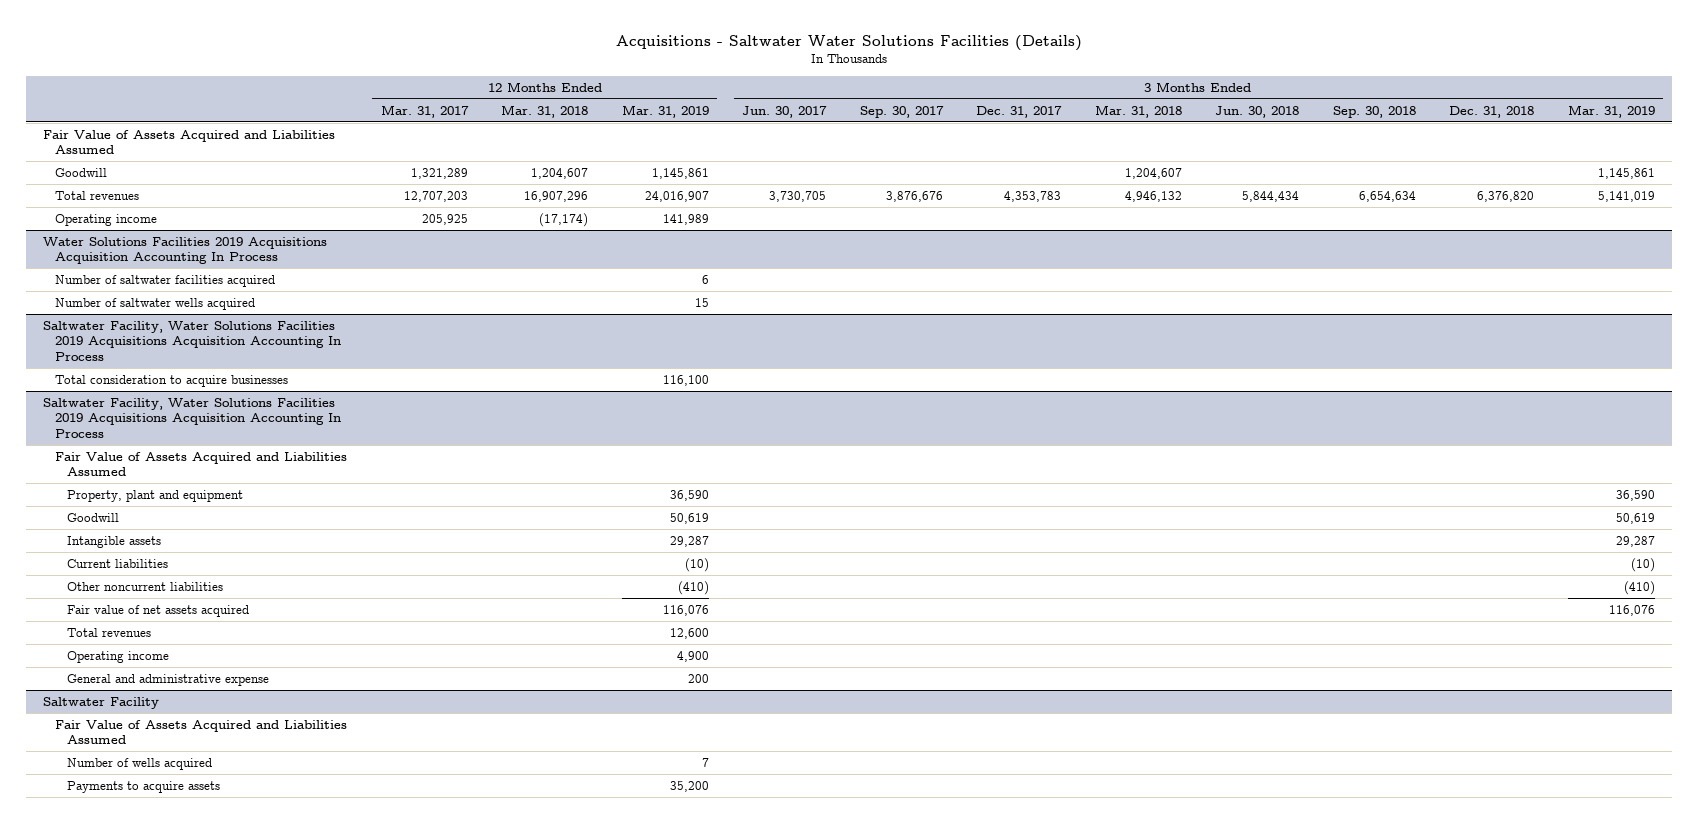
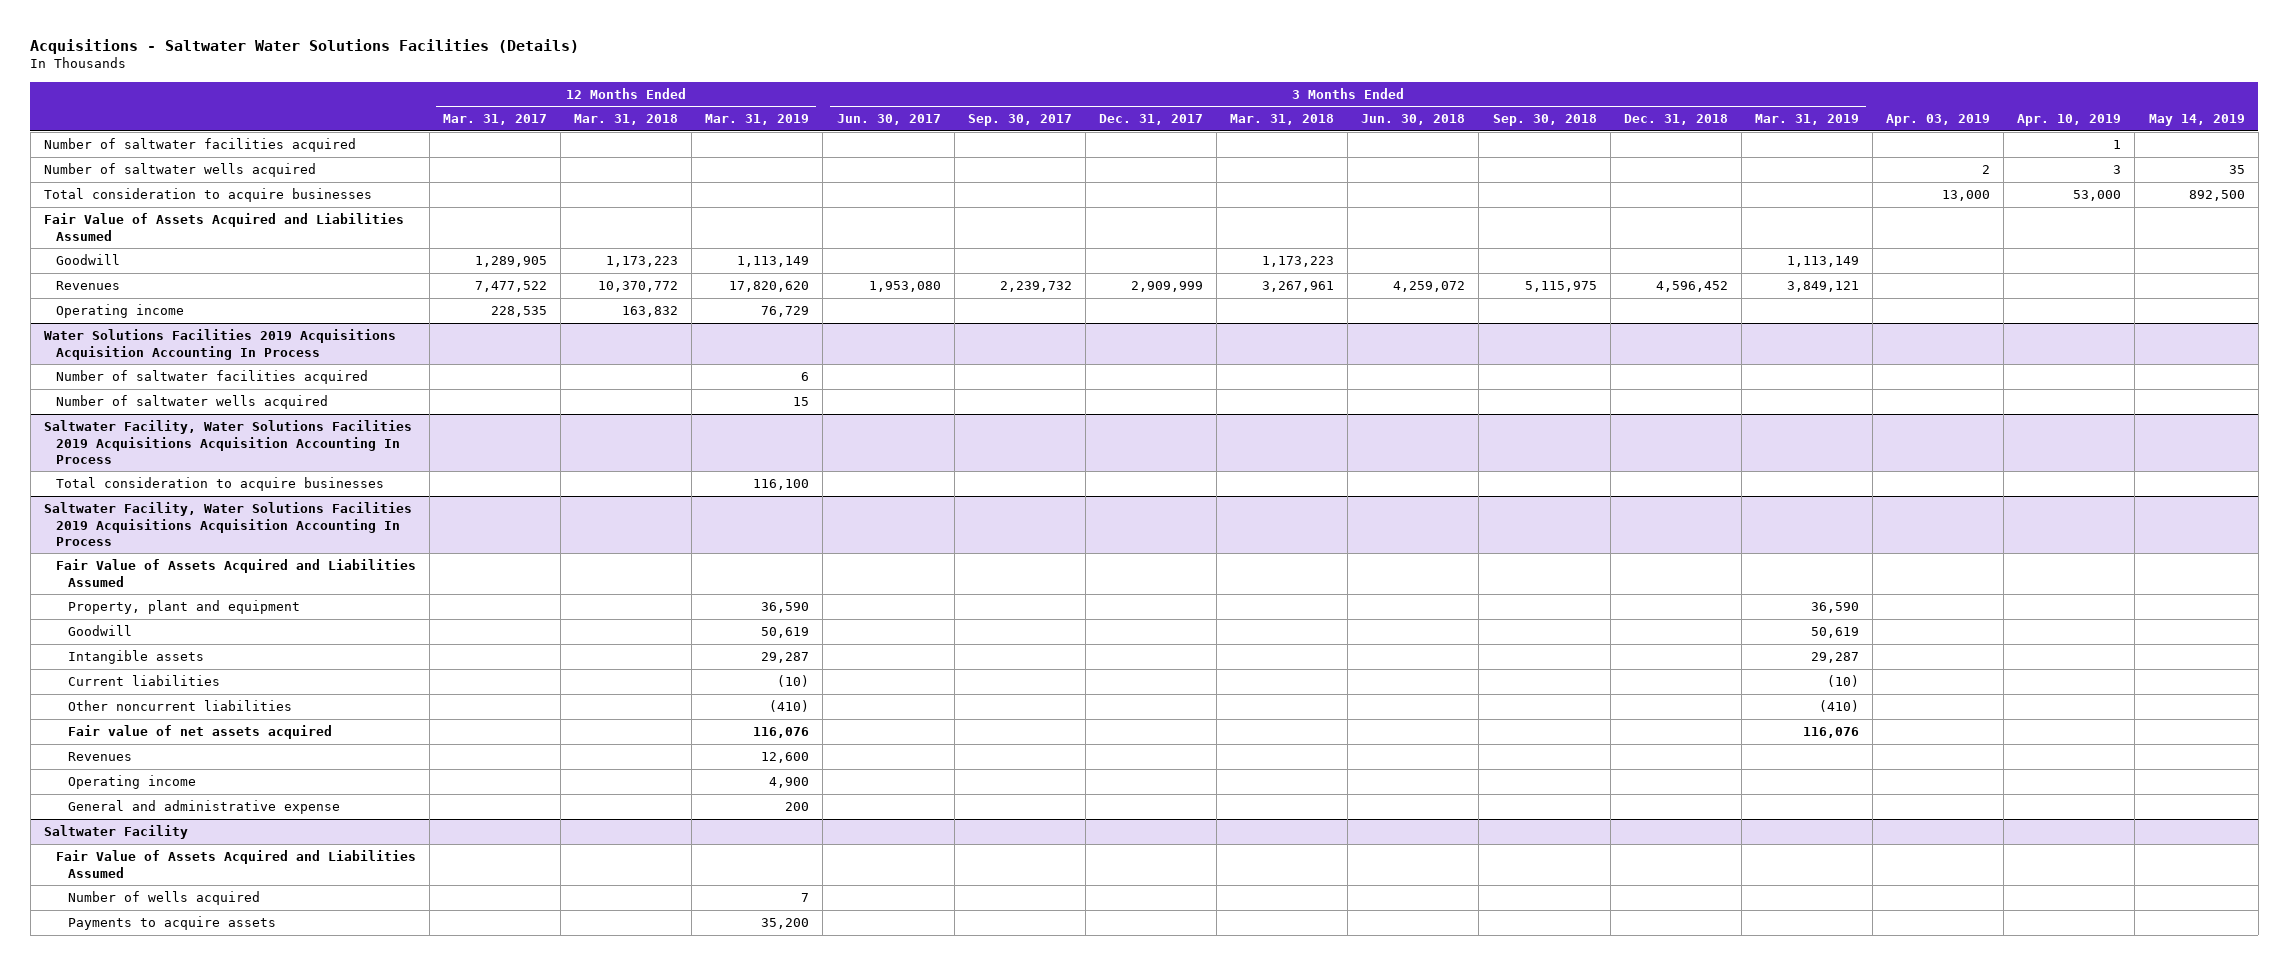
- | 12 Months Ended Mar. 31, 2017 | 12 Months Ended Mar. 31, 2018 | 12 Months Ended Mar. 31, 2019 | 3 Months Ended Jun. 30, 2017 | 3 Months Ended Sep. 30, 2017 | 3 Months Ended Dec. 31, 2017 | 3 Months Ended Mar. 31, 2018 | 3 Months Ended Jun. 30, 2018 | 3 Months Ended Sep. 30, 2018 | 3 Months Ended Dec. 31, 2018 | 3 Months Ended Mar. 31, 2019
+ | 12 Months Ended Mar. 31, 2017 | 12 Months Ended Mar. 31, 2018 | 12 Months Ended Mar. 31, 2019 | 3 Months Ended Jun. 30, 2017 | 3 Months Ended Sep. 30, 2017 | 3 Months Ended Dec. 31, 2017 | 3 Months Ended Mar. 31, 2018 | 3 Months Ended Jun. 30, 2018 | 3 Months Ended Sep. 30, 2018 | 3 Months Ended Dec. 31, 2018 | 3 Months Ended Mar. 31, 2019 | Apr. 03, 2019 | Apr. 10, 2019 | May 14, 2019
+ Number of saltwater facilities acquired | | | | | | | | | | | | | 1 |
+ Number of saltwater wells acquired | | | | | | | | | | | | 2 | 3 | 35
+ Total consideration to acquire businesses | | | | | | | | | | | | 13,000 | 53,000 | 892,500
- Goodwill | 1,321,289 | 1,204,607 | 1,145,861 | | | | 1,204,607 | | | | 1,145,861
- Total revenues | 12,707,203 | 16,907,296 | 24,016,907 | 3,730,705 | 3,876,676 | 4,353,783 | 4,946,132 | 5,844,434 | 6,654,634 | 6,376,820 | 5,141,019
- Operating income | 205,925 | (17,174) | 141,989 | | | | | | | |
+ Goodwill | 1,289,905 | 1,173,223 | 1,113,149 | | | | 1,173,223 | | | | 1,113,149 | | |
+ Revenues | 7,477,522 | 10,370,772 | 17,820,620 | 1,953,080 | 2,239,732 | 2,909,999 | 3,267,961 | 4,259,072 | 5,115,975 | 4,596,452 | 3,849,121 | | |
+ Operating income | 228,535 | 163,832 | 76,729 | | | | | | | | | | |
@ Saltwater Facility, Water Solutions Facilities 2019 Acquisitions Acquisition Accounting In Process
- Total revenues | | | 12,600 | | | | | | | |
+ Revenues | | | 12,600 | | | | | | | | | | |

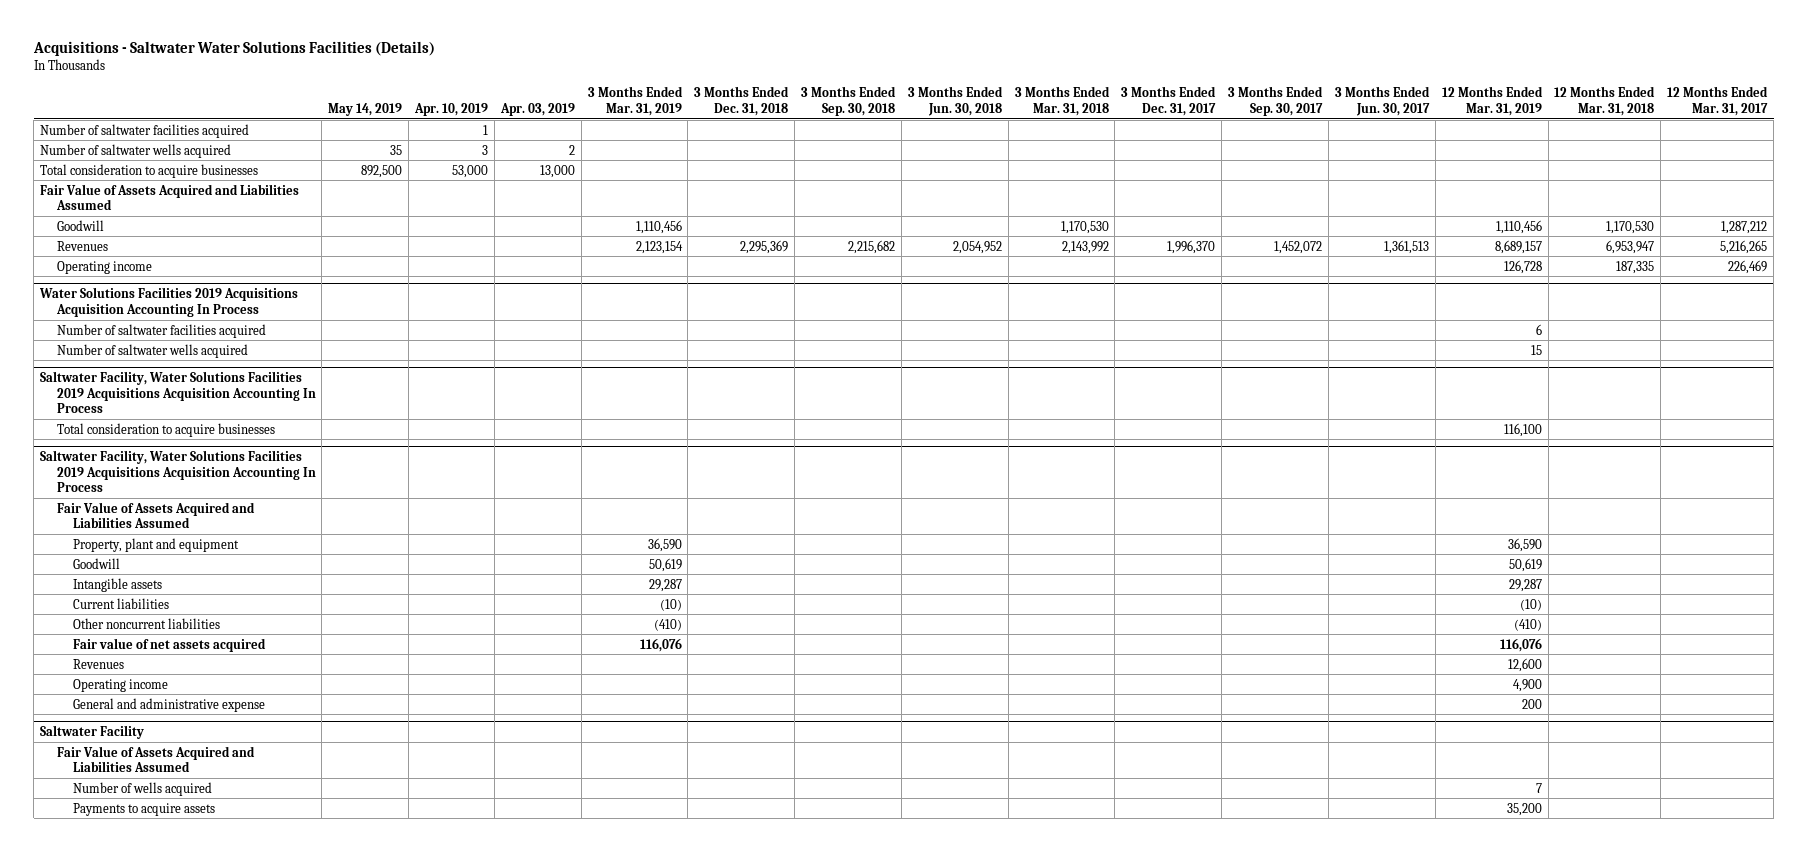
- | 12 Months Ended Mar. 31, 2017 | 12 Months Ended Mar. 31, 2018 | 12 Months Ended Mar. 31, 2019 | 3 Months Ended Jun. 30, 2017 | 3 Months Ended Sep. 30, 2017 | 3 Months Ended Dec. 31, 2017 | 3 Months Ended Mar. 31, 2018 | 3 Months Ended Jun. 30, 2018 | 3 Months Ended Sep. 30, 2018 | 3 Months Ended Dec. 31, 2018 | 3 Months Ended Mar. 31, 2019 | Apr. 03, 2019 | Apr. 10, 2019 | May 14, 2019
+ | May 14, 2019 | Apr. 10, 2019 | Apr. 03, 2019 | 3 Months Ended Mar. 31, 2019 | 3 Months Ended Dec. 31, 2018 | 3 Months Ended Sep. 30, 2018 | 3 Months Ended Jun. 30, 2018 | 3 Months Ended Mar. 31, 2018 | 3 Months Ended Dec. 31, 2017 | 3 Months Ended Sep. 30, 2017 | 3 Months Ended Jun. 30, 2017 | 12 Months Ended Mar. 31, 2019 | 12 Months Ended Mar. 31, 2018 | 12 Months Ended Mar. 31, 2017
- Goodwill | 1,289,905 | 1,173,223 | 1,113,149 | | | | 1,173,223 | | | | 1,113,149 | | |
- Revenues | 7,477,522 | 10,370,772 | 17,820,620 | 1,953,080 | 2,239,732 | 2,909,999 | 3,267,961 | 4,259,072 | 5,115,975 | 4,596,452 | 3,849,121 | | |
- Operating income | 228,535 | 163,832 | 76,729 | | | | | | | | | | |
+ Goodwill | | | | 1,110,456 | | | | 1,170,530 | | | | 1,110,456 | 1,170,530 | 1,287,212
+ Revenues | | | | 2,123,154 | 2,295,369 | 2,215,682 | 2,054,952 | 2,143,992 | 1,996,370 | 1,452,072 | 1,361,513 | 8,689,157 | 6,953,947 | 5,216,265
+ Operating income | | | | | | | | | | | | 126,728 | 187,335 | 226,469

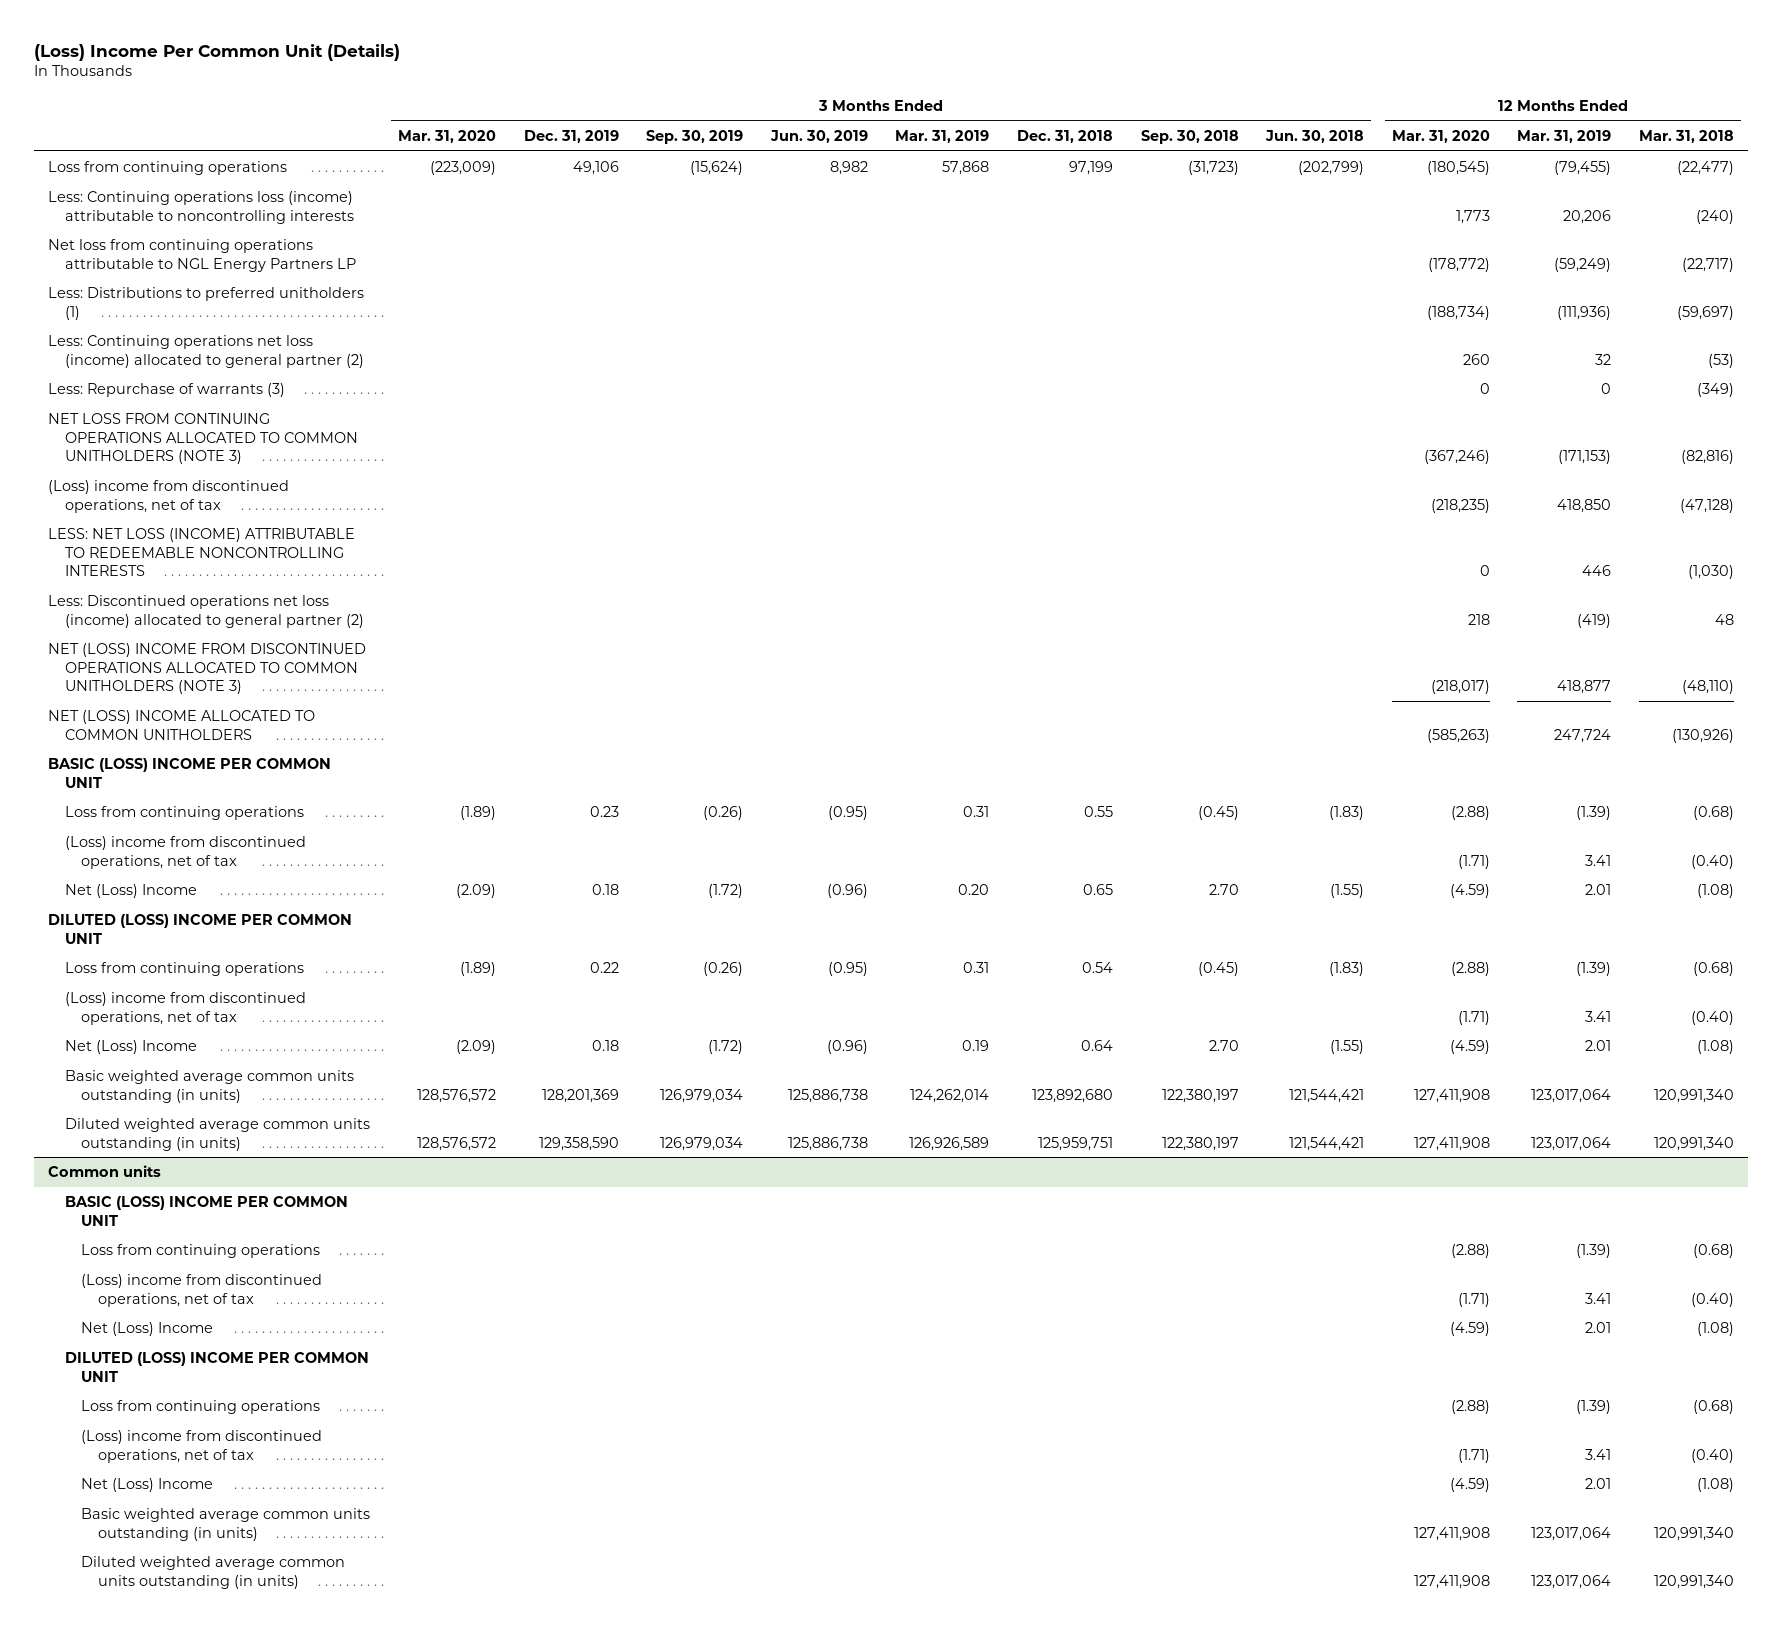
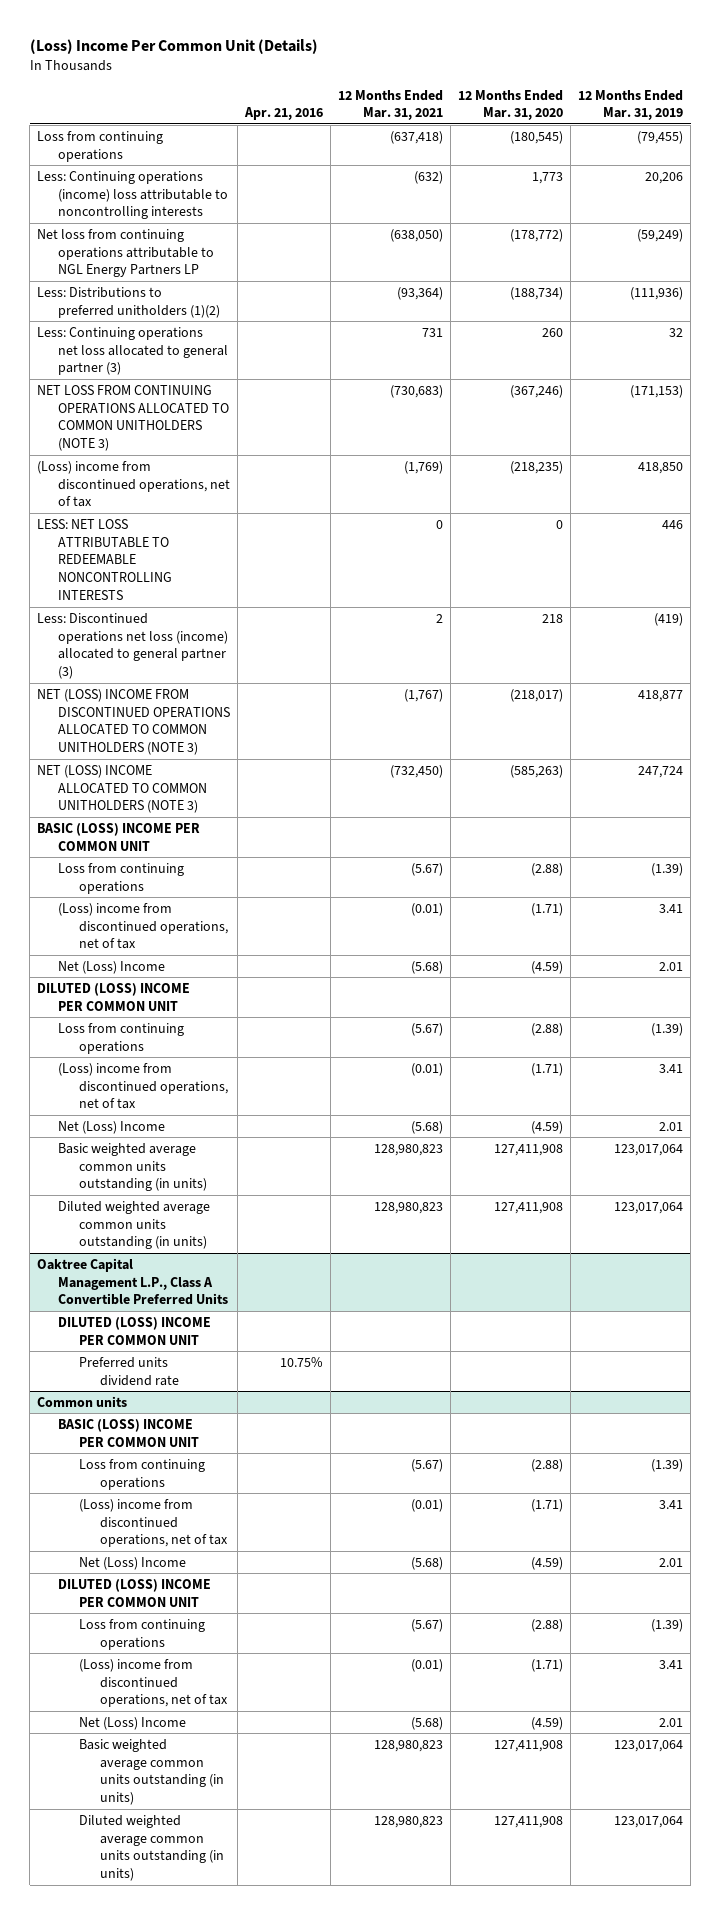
- | 3 Months Ended Mar. 31, 2020 | 3 Months Ended Dec. 31, 2019 | 3 Months Ended Sep. 30, 2019 | 3 Months Ended Jun. 30, 2019 | 3 Months Ended Mar. 31, 2019 | 3 Months Ended Dec. 31, 2018 | 3 Months Ended Sep. 30, 2018 | 3 Months Ended Jun. 30, 2018 | 12 Months Ended Mar. 31, 2020 | 12 Months Ended Mar. 31, 2019 | 12 Months Ended Mar. 31, 2018
+ | Apr. 21, 2016 | 12 Months Ended Mar. 31, 2021 | 12 Months Ended Mar. 31, 2020 | 12 Months Ended Mar. 31, 2019
- Less: Continuing operations loss (income) attributable to noncontrolling interests | | | | | | | | | 1,773 | 20,206 | (240)
+ Less: Continuing operations (income) loss attributable to noncontrolling interests | | (632) | 1,773 | 20,206
- Less: Distributions to preferred unitholders (1) | | | | | | | | | (188,734) | (111,936) | (59,697)
- Less: Continuing operations net loss (income) allocated to general partner (2) | | | | | | | | | 260 | 32 | (53)
- Less: Repurchase of warrants (3) | | | | | | | | | 0 | 0 | (349)
+ Less: Distributions to preferred unitholders (1)(2) | | (93,364) | (188,734) | (111,936)
+ Less: Continuing operations net loss allocated to general partner (3) | | 731 | 260 | 32
- LESS: NET LOSS (INCOME) ATTRIBUTABLE TO REDEEMABLE NONCONTROLLING INTERESTS | | | | | | | | | 0 | 446 | (1,030)
- Less: Discontinued operations net loss (income) allocated to general partner (2) | | | | | | | | | 218 | (419) | 48
+ LESS: NET LOSS ATTRIBUTABLE TO REDEEMABLE NONCONTROLLING INTERESTS | | 0 | 0 | 446
+ Less: Discontinued operations net loss (income) allocated to general partner (3) | | 2 | 218 | (419)
- NET (LOSS) INCOME ALLOCATED TO COMMON UNITHOLDERS | | | | | | | | | (585,263) | 247,724 | (130,926)
+ NET (LOSS) INCOME ALLOCATED TO COMMON UNITHOLDERS (NOTE 3) | | (732,450) | (585,263) | 247,724
+ Oaktree Capital Management L.P., Class A Convertible Preferred Units
+ DILUTED (LOSS) INCOME PER COMMON UNIT
+ Preferred units dividend rate | 10.75% | | |

